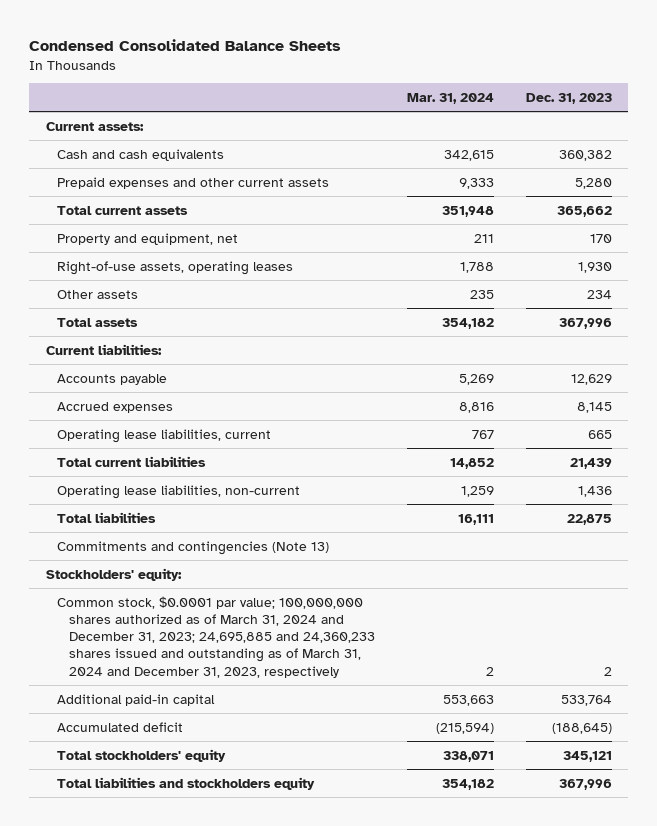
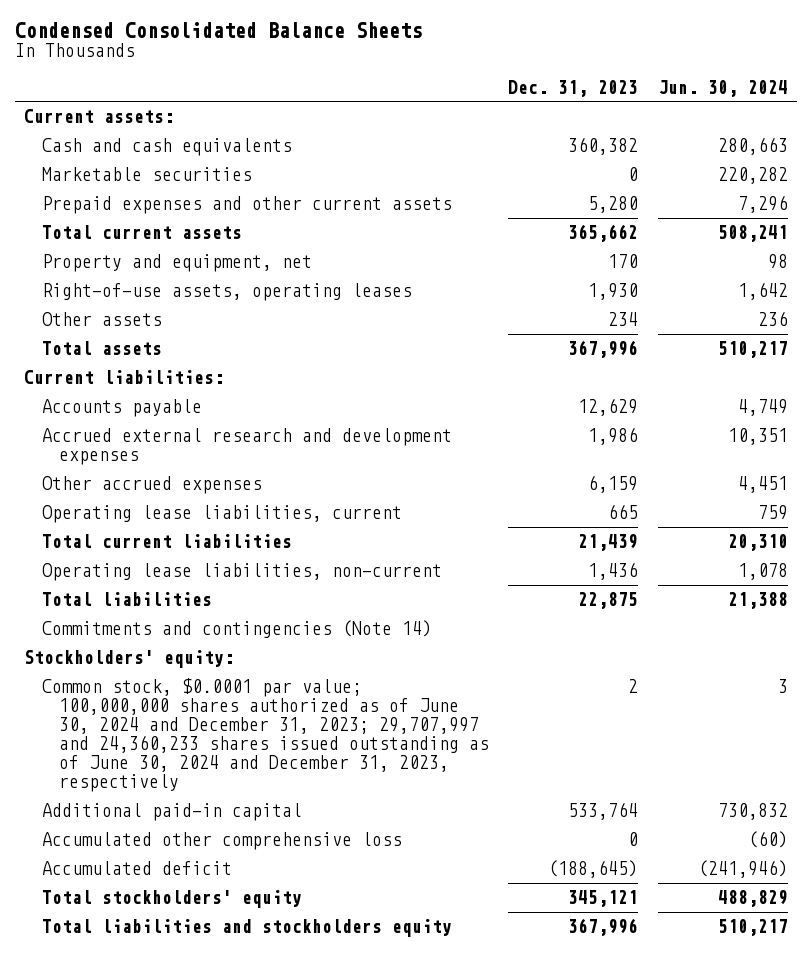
- | Mar. 31, 2024 | Dec. 31, 2023
+ | Dec. 31, 2023 | Jun. 30, 2024
+ Marketable securities | 0 | 220,282
- Accrued expenses | 8,816 | 8,145
+ Accrued external research and development expenses | 1,986 | 10,351
+ Other accrued expenses | 6,159 | 4,451
- Commitments and contingencies (Note 13)
+ Commitments and contingencies (Note 14)
- Common stock, $0.0001 par value; 100,000,000 shares authorized as of March 31, 2024 and December 31, 2023; 24,695,885 and 24,360,233 shares issued and outstanding as of March 31, 2024 and December 31, 2023, respectively | 2 | 2
+ Common stock, $0.0001 par value; 100,000,000 shares authorized as of June 30, 2024 and December 31, 2023; 29,707,997 and 24,360,233 shares issued outstanding as of June 30, 2024 and December 31, 2023, respectively | 2 | 3
+ Accumulated other comprehensive loss | 0 | (60)

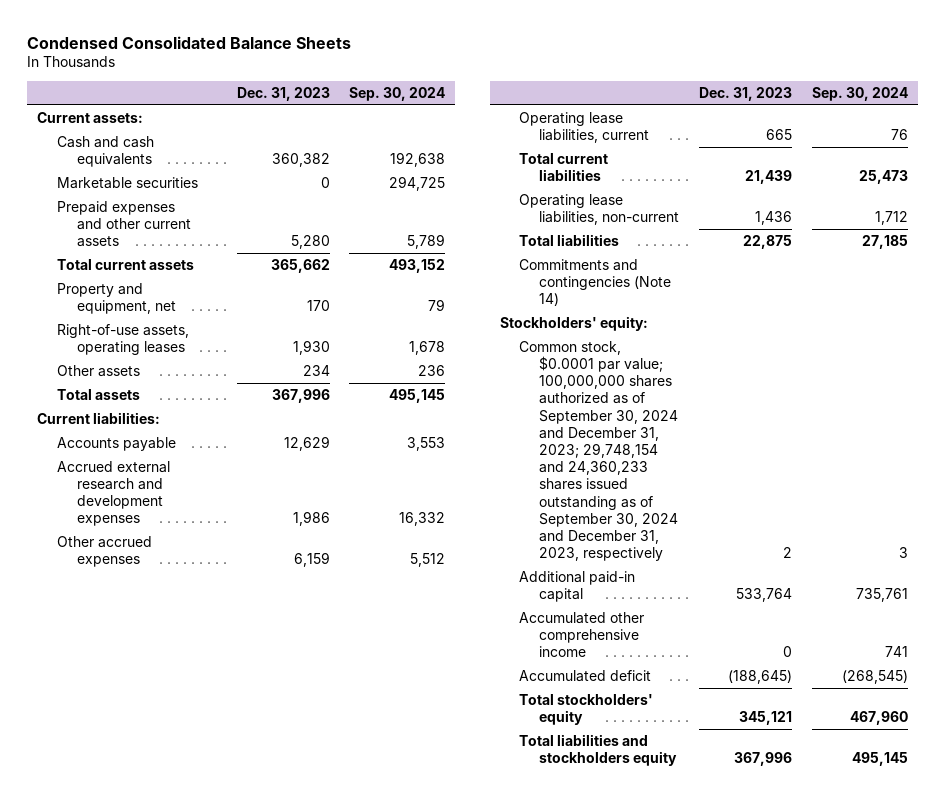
- | Dec. 31, 2023 | Jun. 30, 2024
+ | Dec. 31, 2023 | Sep. 30, 2024
- Common stock, $0.0001 par value; 100,000,000 shares authorized as of June 30, 2024 and December 31, 2023; 29,707,997 and 24,360,233 shares issued outstanding as of June 30, 2024 and December 31, 2023, respectively | 2 | 3
+ Common stock, $0.0001 par value; 100,000,000 shares authorized as of September 30, 2024 and December 31, 2023; 29,748,154 and 24,360,233 shares issued outstanding as of September 30, 2024 and December 31, 2023, respectively | 2 | 3
- Accumulated other comprehensive loss | 0 | (60)
+ Accumulated other comprehensive income | 0 | 741

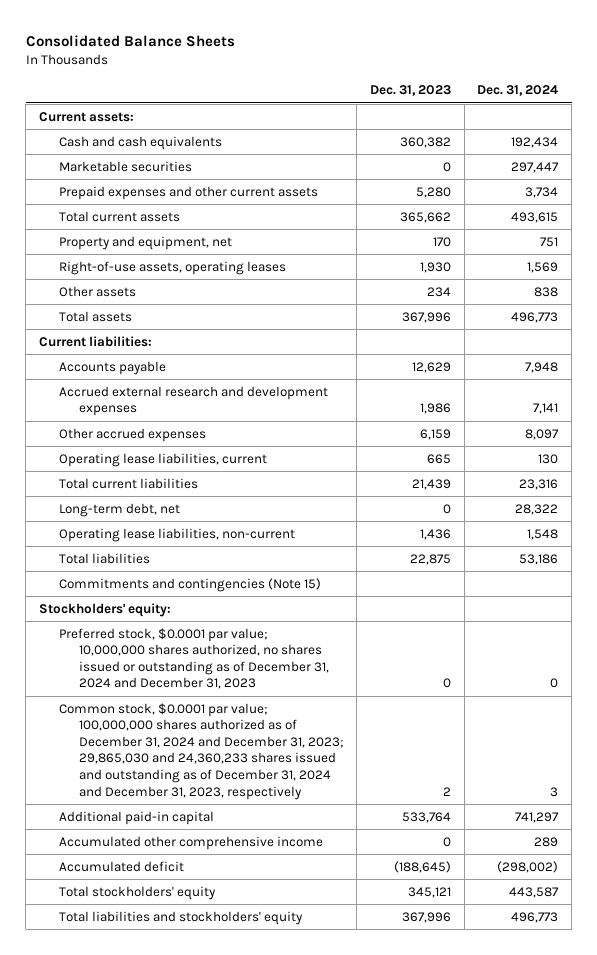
- Condensed Consolidated Balance Sheets
+ Consolidated Balance Sheets
- | Dec. 31, 2023 | Sep. 30, 2024
+ | Dec. 31, 2023 | Dec. 31, 2024
+ Long-term debt, net | 0 | 28,322
- Commitments and contingencies (Note 14)
+ Commitments and contingencies (Note 15)
- Common stock, $0.0001 par value; 100,000,000 shares authorized as of September 30, 2024 and December 31, 2023; 29,748,154 and 24,360,233 shares issued outstanding as of September 30, 2024 and December 31, 2023, respectively | 2 | 3
+ Preferred stock, $0.0001 par value; 10,000,000 shares authorized, no shares issued or outstanding as of December 31, 2024 and December 31, 2023 | 0 | 0
+ Common stock, $0.0001 par value; 100,000,000 shares authorized as of December 31, 2024 and December 31, 2023; 29,865,030 and 24,360,233 shares issued and outstanding as of December 31, 2024 and December 31, 2023, respectively | 2 | 3
- Total liabilities and stockholders equity | 367,996 | 495,145
+ Total liabilities and stockholders' equity | 367,996 | 496,773

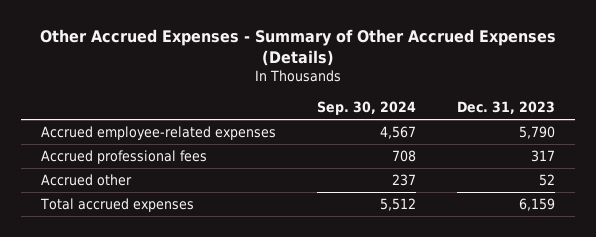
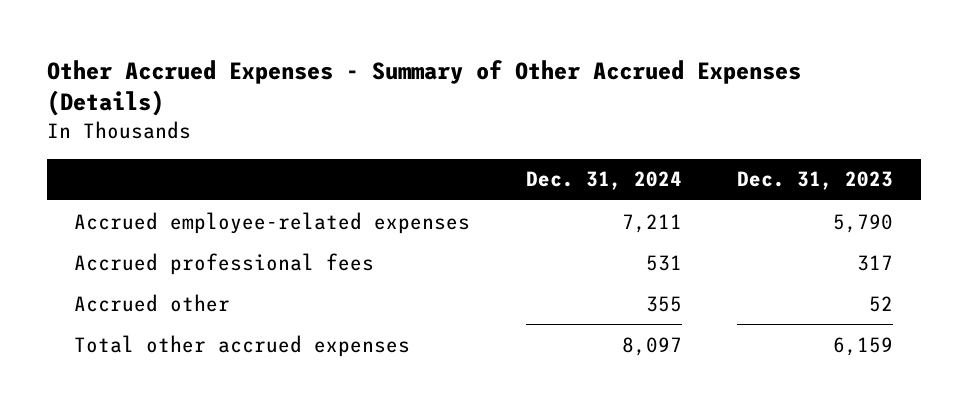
- | Sep. 30, 2024 | Dec. 31, 2023
+ | Dec. 31, 2024 | Dec. 31, 2023
- Total accrued expenses | 5,512 | 6,159
+ Total other accrued expenses | 8,097 | 6,159

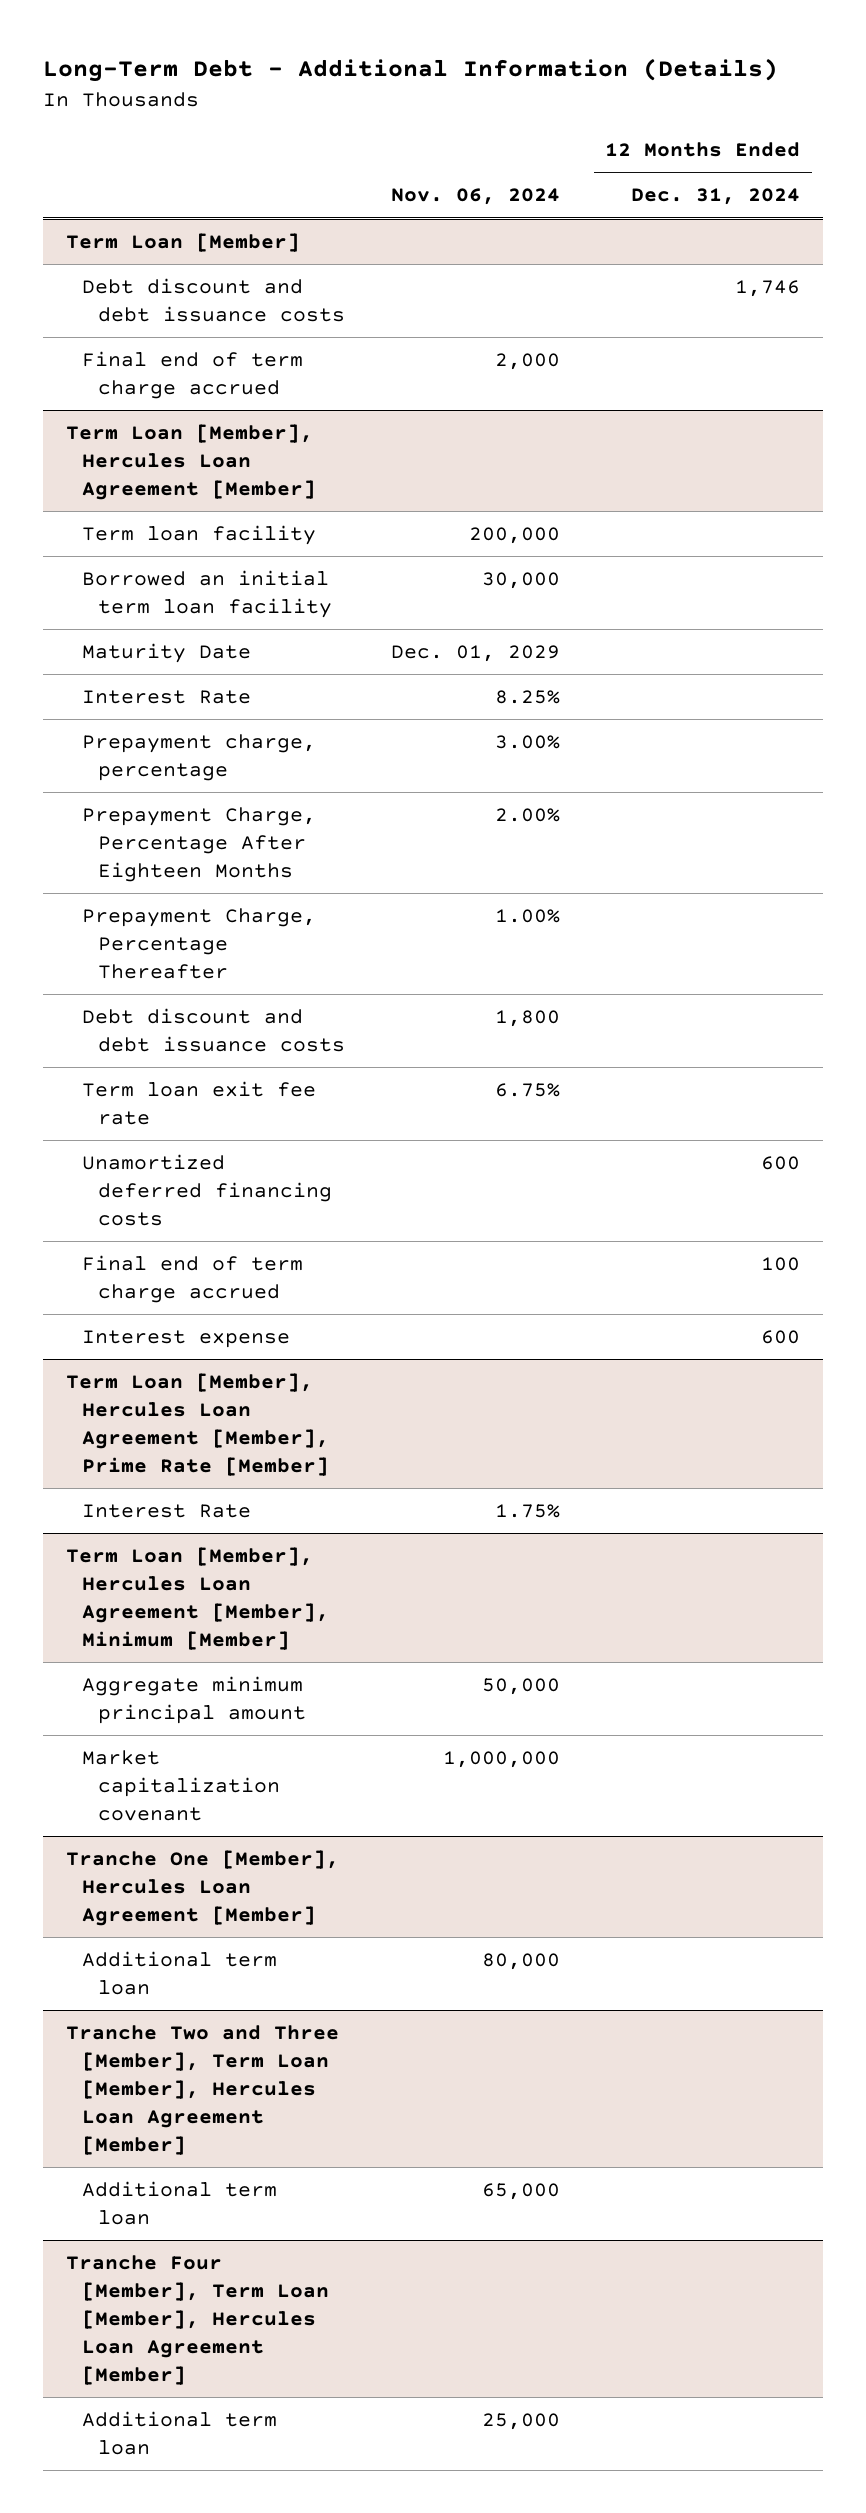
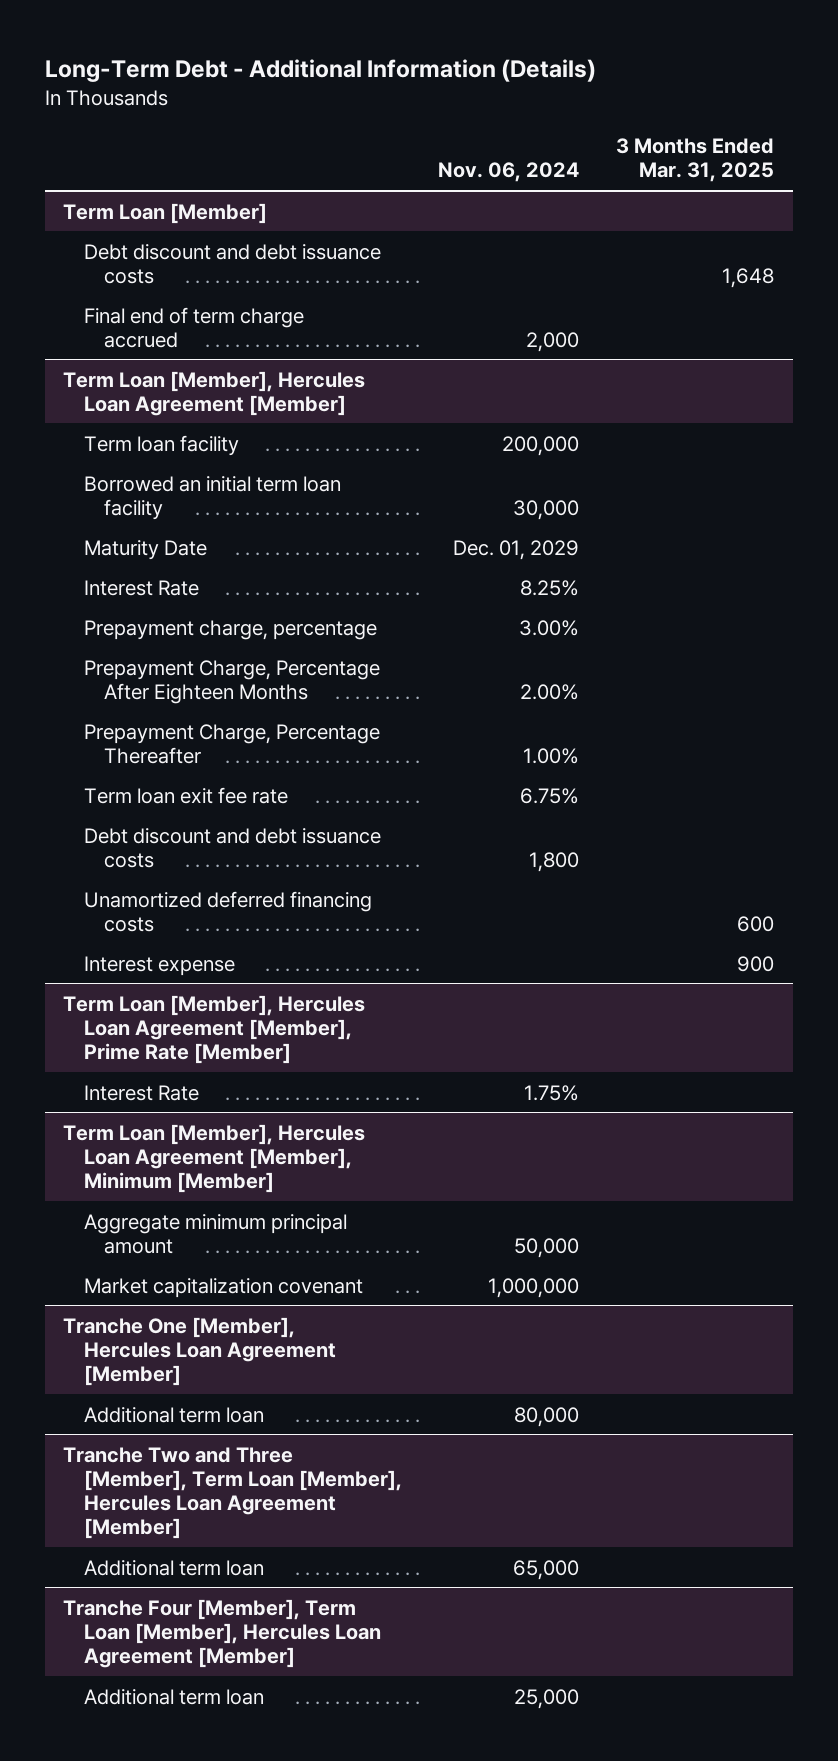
- | Nov. 06, 2024 | 12 Months Ended Dec. 31, 2024
+ | Nov. 06, 2024 | 3 Months Ended Mar. 31, 2025
@ Term Loan [Member], Hercules Loan Agreement [Member]
moved down: Debt discount and debt issuance costs | 1,800 |
- Final end of term charge accrued | | 100

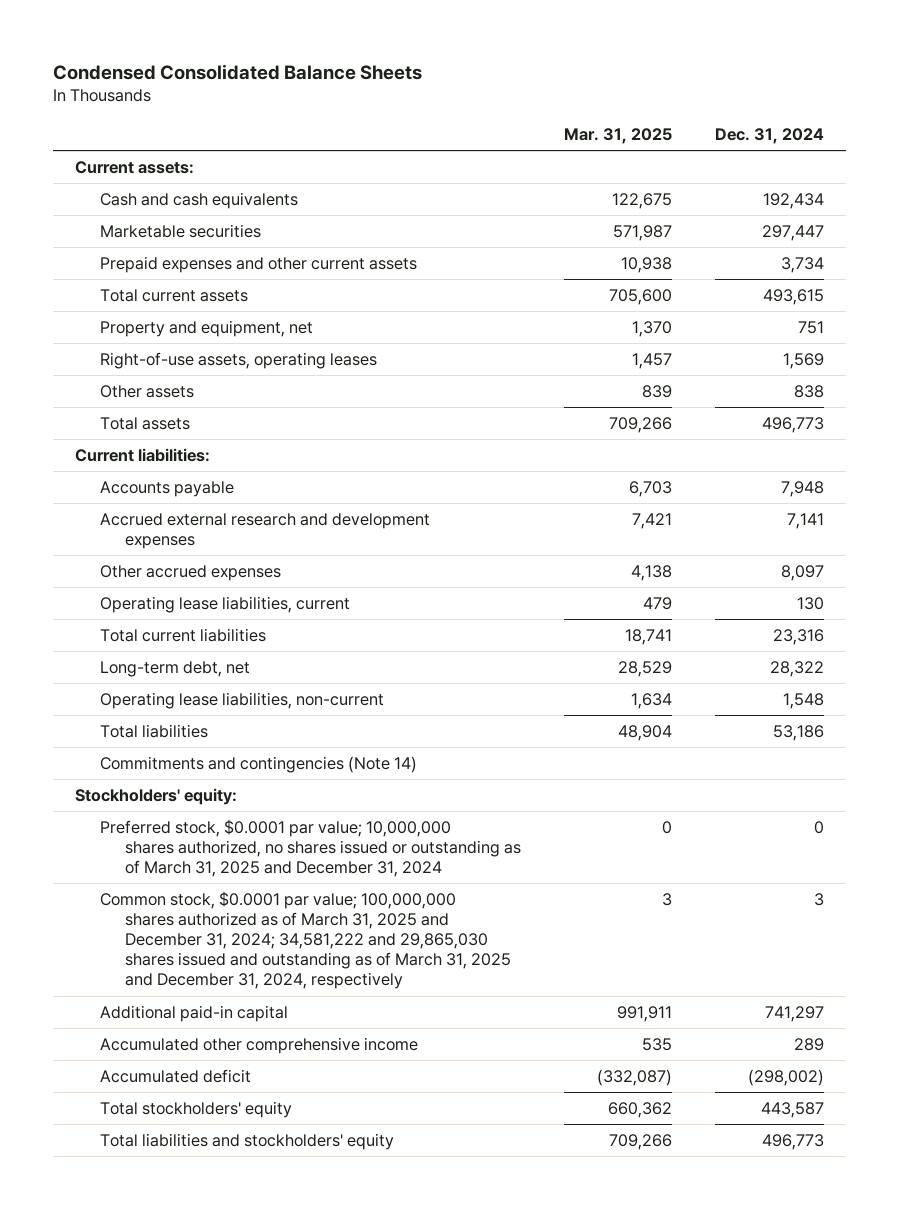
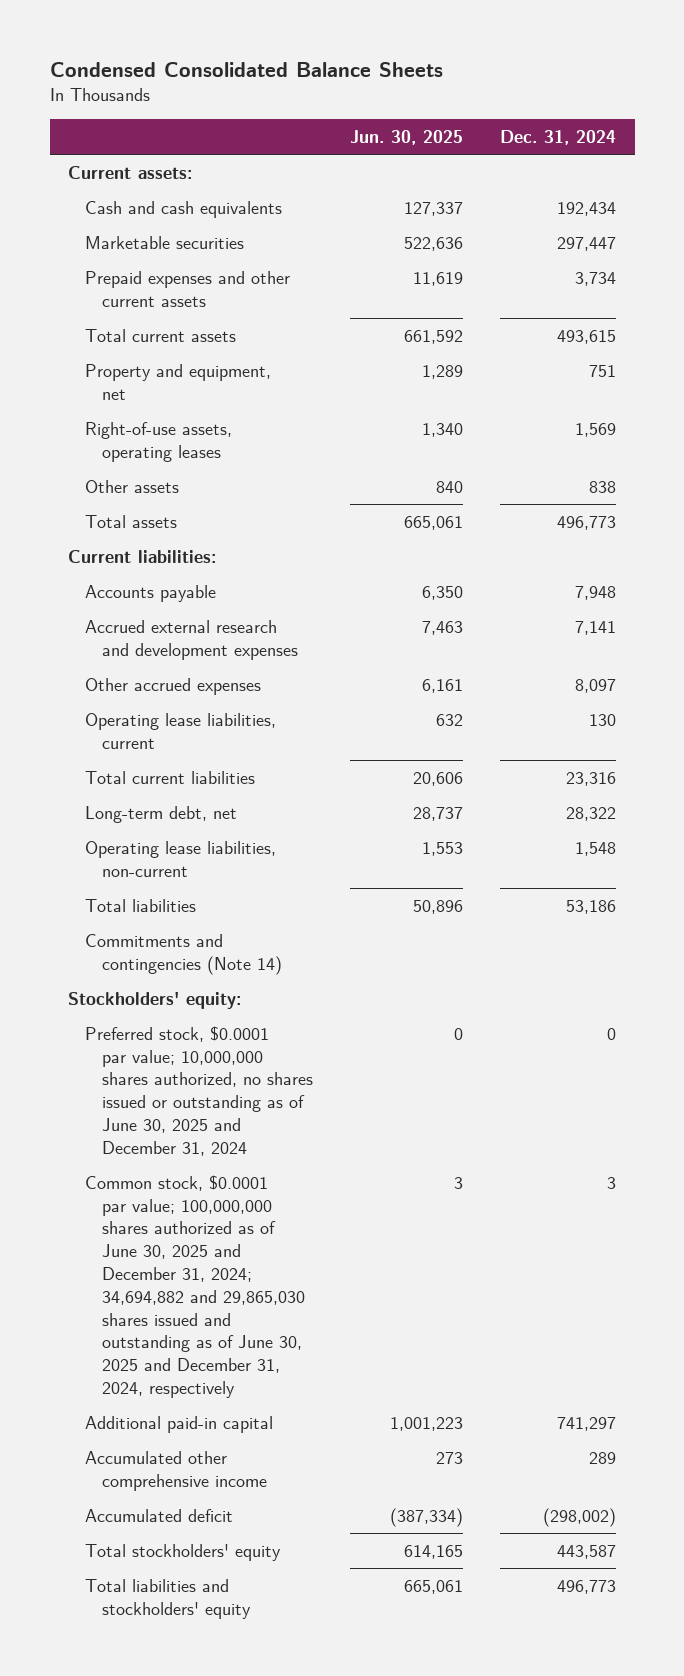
- | Mar. 31, 2025 | Dec. 31, 2024
+ | Jun. 30, 2025 | Dec. 31, 2024
- Preferred stock, $0.0001 par value; 10,000,000 shares authorized, no shares issued or outstanding as of March 31, 2025 and December 31, 2024 | 0 | 0
- Common stock, $0.0001 par value; 100,000,000 shares authorized as of March 31, 2025 and December 31, 2024; 34,581,222 and 29,865,030 shares issued and outstanding as of March 31, 2025 and December 31, 2024, respectively | 3 | 3
+ Preferred stock, $0.0001 par value; 10,000,000 shares authorized, no shares issued or outstanding as of June 30, 2025 and December 31, 2024 | 0 | 0
+ Common stock, $0.0001 par value; 100,000,000 shares authorized as of June 30, 2025 and December 31, 2024; 34,694,882 and 29,865,030 shares issued and outstanding as of June 30, 2025 and December 31, 2024, respectively | 3 | 3

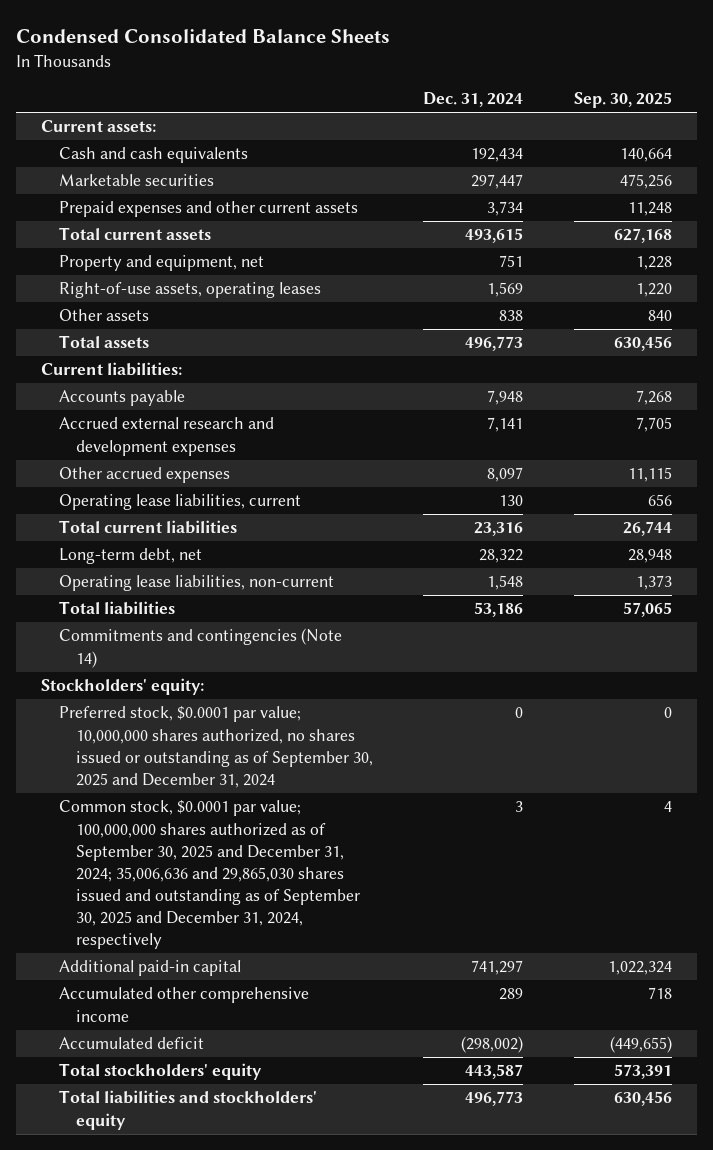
- | Jun. 30, 2025 | Dec. 31, 2024
+ | Dec. 31, 2024 | Sep. 30, 2025
- Preferred stock, $0.0001 par value; 10,000,000 shares authorized, no shares issued or outstanding as of June 30, 2025 and December 31, 2024 | 0 | 0
- Common stock, $0.0001 par value; 100,000,000 shares authorized as of June 30, 2025 and December 31, 2024; 34,694,882 and 29,865,030 shares issued and outstanding as of June 30, 2025 and December 31, 2024, respectively | 3 | 3
+ Preferred stock, $0.0001 par value; 10,000,000 shares authorized, no shares issued or outstanding as of September 30, 2025 and December 31, 2024 | 0 | 0
+ Common stock, $0.0001 par value; 100,000,000 shares authorized as of September 30, 2025 and December 31, 2024; 35,006,636 and 29,865,030 shares issued and outstanding as of September 30, 2025 and December 31, 2024, respectively | 3 | 4

